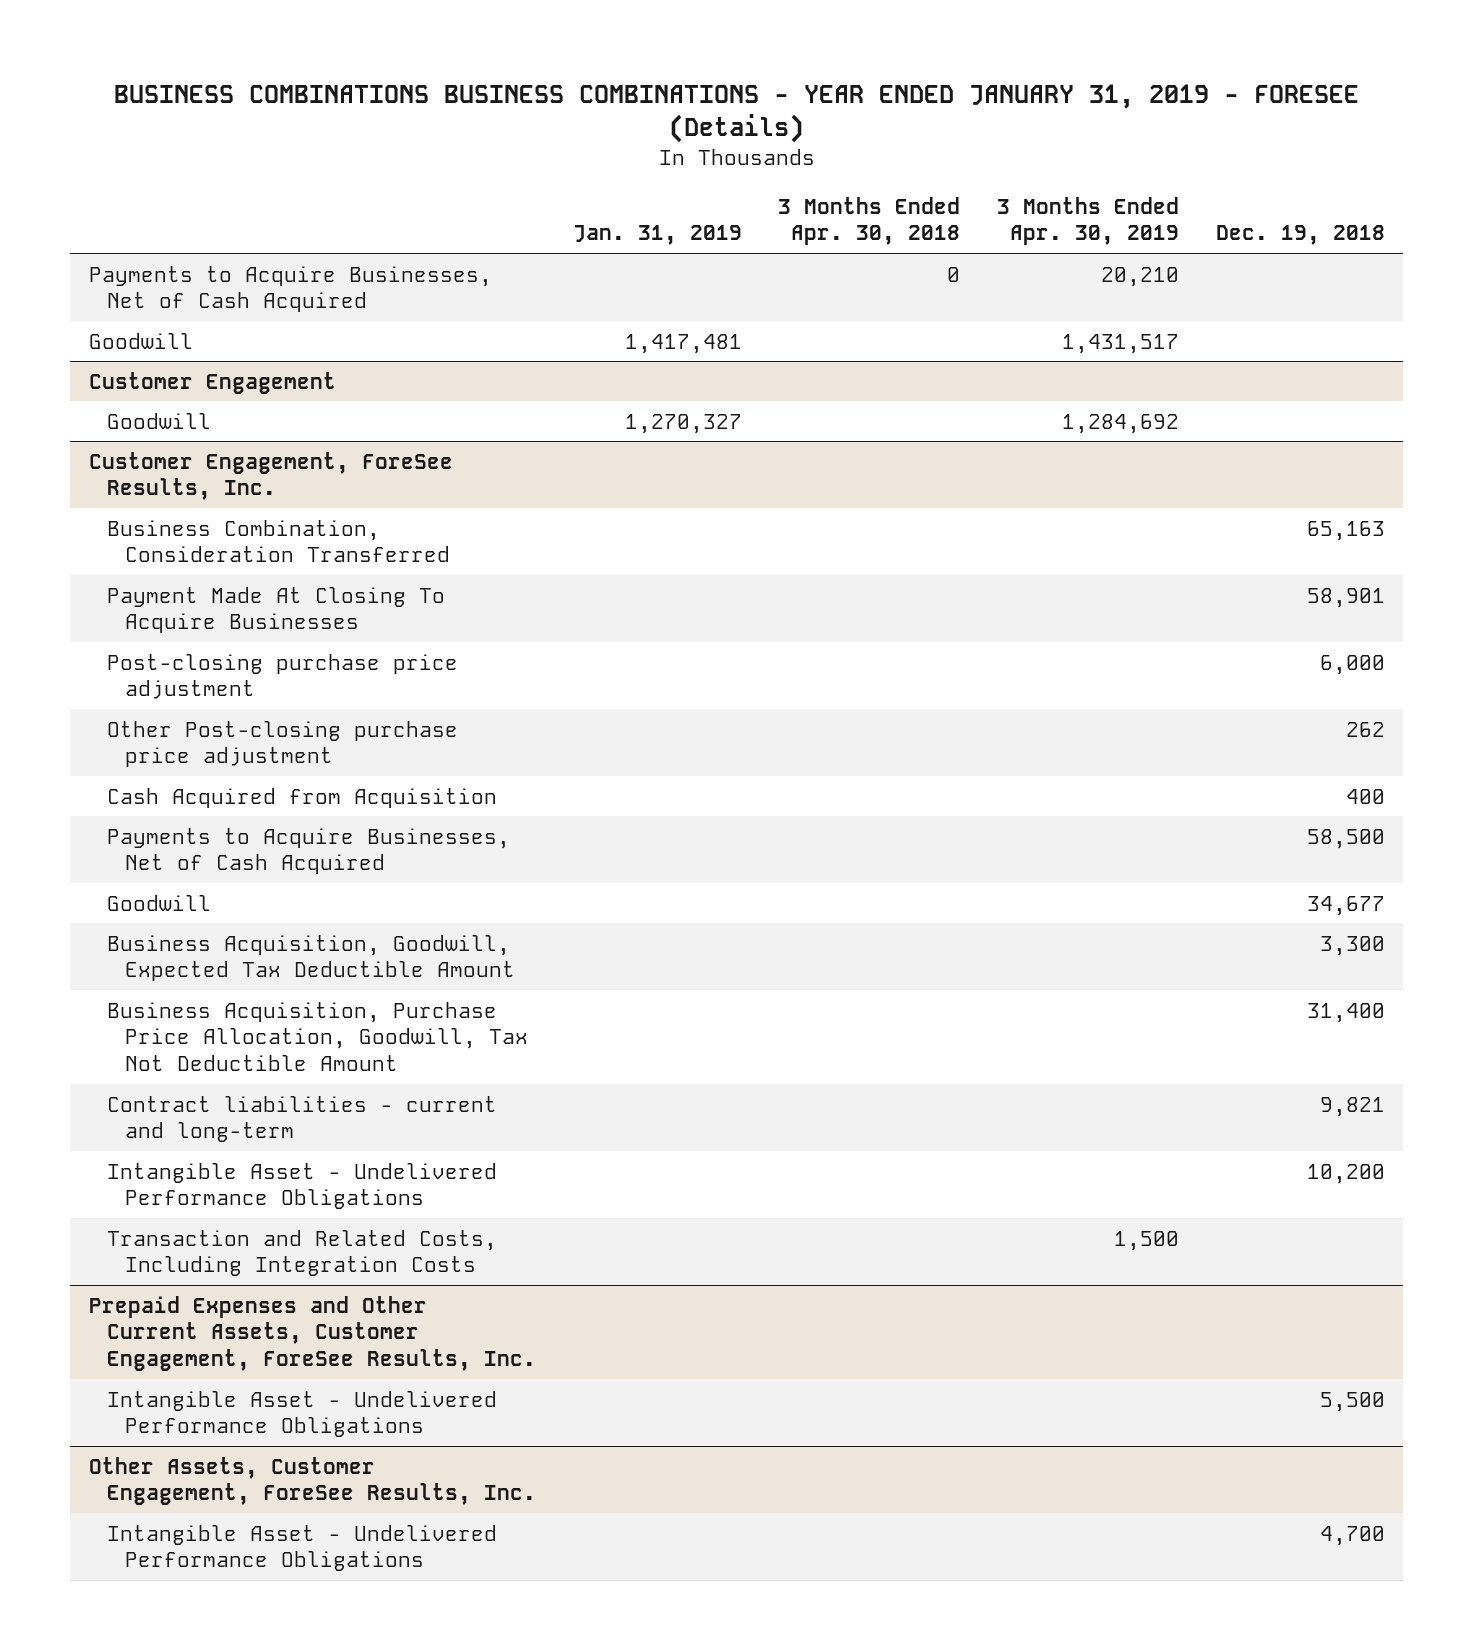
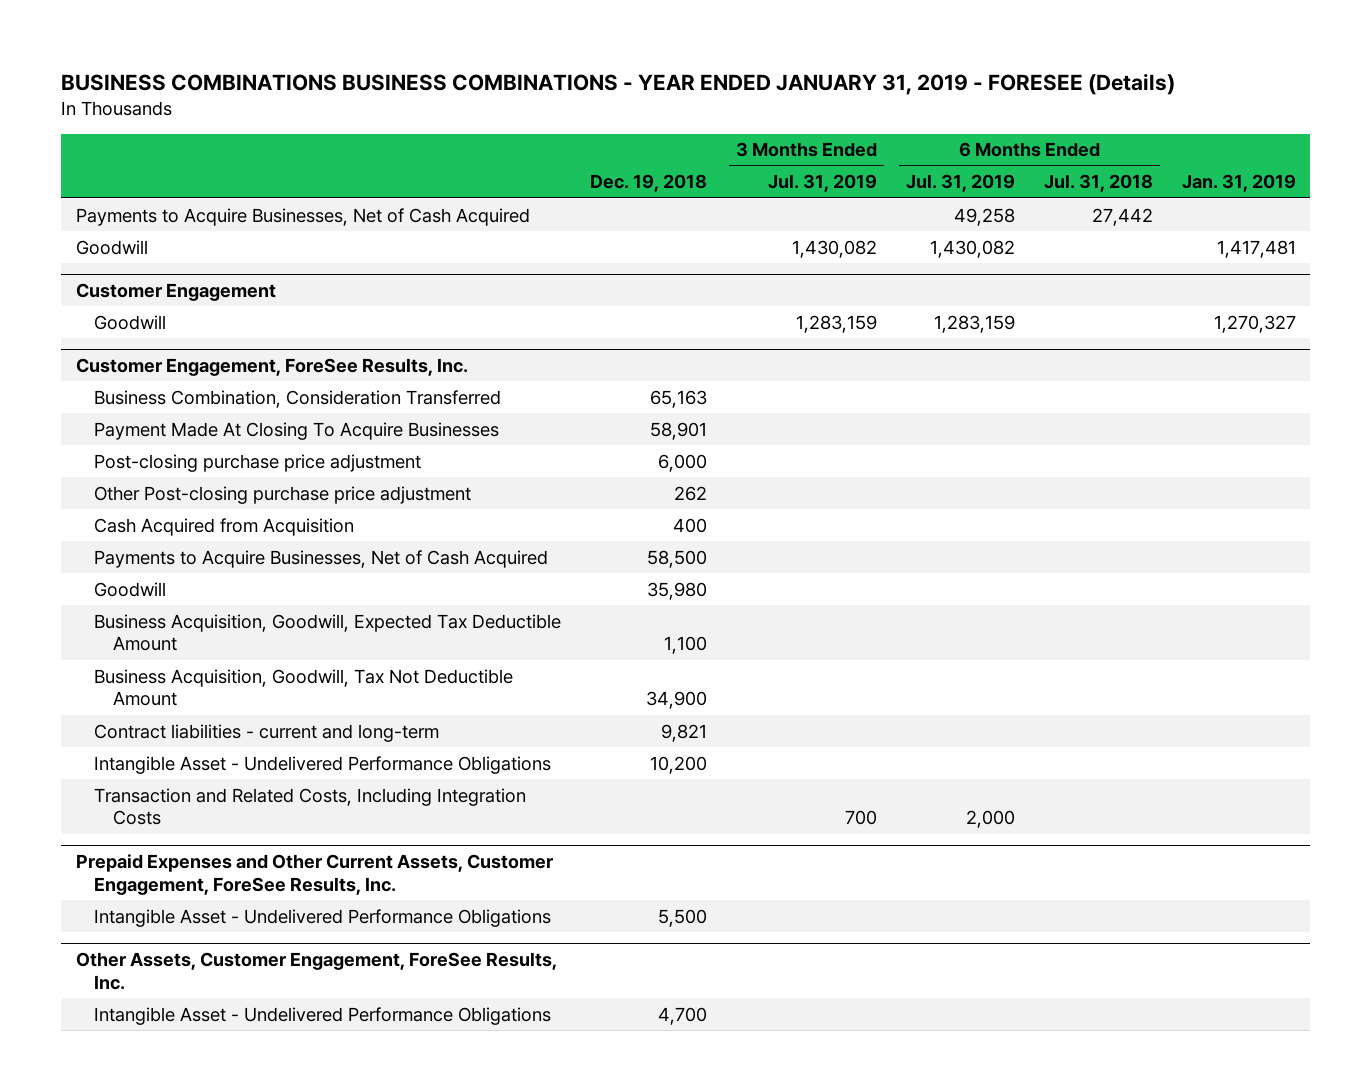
- | Jan. 31, 2019 | 3 Months Ended Apr. 30, 2018 | 3 Months Ended Apr. 30, 2019 | Dec. 19, 2018
+ | Dec. 19, 2018 | 3 Months Ended Jul. 31, 2019 | 6 Months Ended Jul. 31, 2019 | 6 Months Ended Jul. 31, 2018 | Jan. 31, 2019
@ Customer Engagement, ForeSee Results, Inc.
- Goodwill | | | | 34,677
- Business Acquisition, Goodwill, Expected Tax Deductible Amount | | | | 3,300
- Business Acquisition, Purchase Price Allocation, Goodwill, Tax Not Deductible Amount | | | | 31,400
+ Goodwill | 35,980 | | | |
+ Business Acquisition, Goodwill, Expected Tax Deductible Amount | 1,100 | | | |
+ Business Acquisition, Goodwill, Tax Not Deductible Amount | 34,900 | | | |

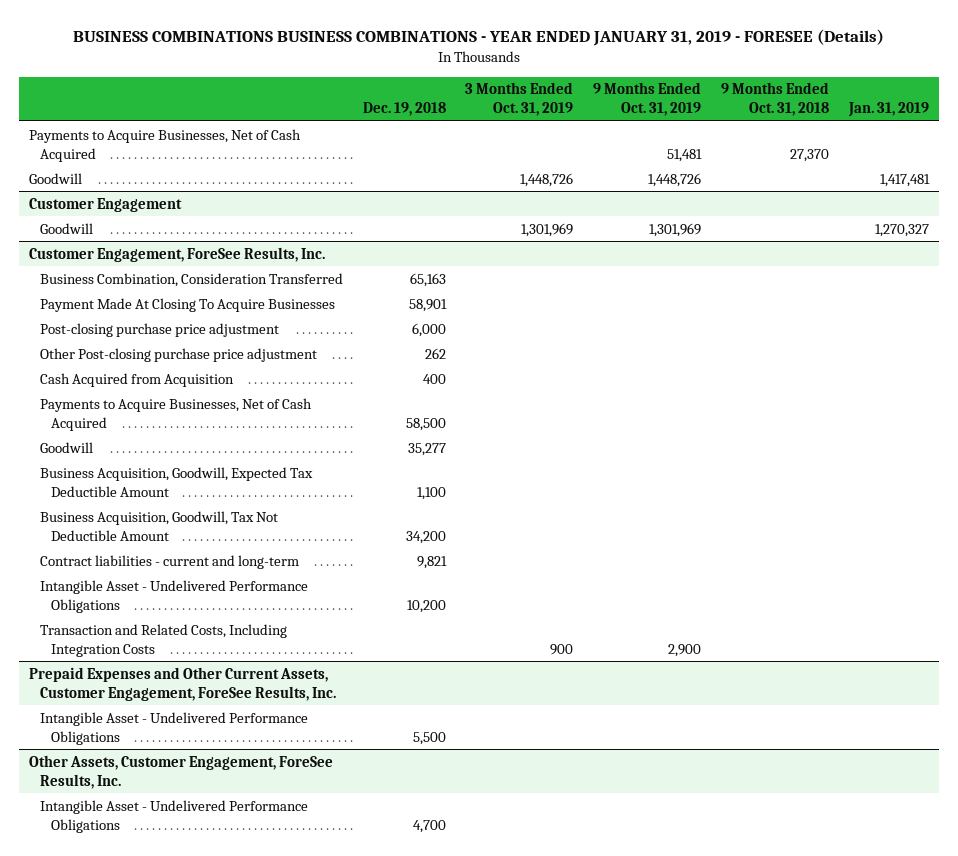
- | Dec. 19, 2018 | 3 Months Ended Jul. 31, 2019 | 6 Months Ended Jul. 31, 2019 | 6 Months Ended Jul. 31, 2018 | Jan. 31, 2019
+ | Dec. 19, 2018 | 3 Months Ended Oct. 31, 2019 | 9 Months Ended Oct. 31, 2019 | 9 Months Ended Oct. 31, 2018 | Jan. 31, 2019
@ Customer Engagement, ForeSee Results, Inc.
- Goodwill | 35,980 | | | |
+ Goodwill | 35,277 | | | |
- Business Acquisition, Goodwill, Tax Not Deductible Amount | 34,900 | | | |
+ Business Acquisition, Goodwill, Tax Not Deductible Amount | 34,200 | | | |

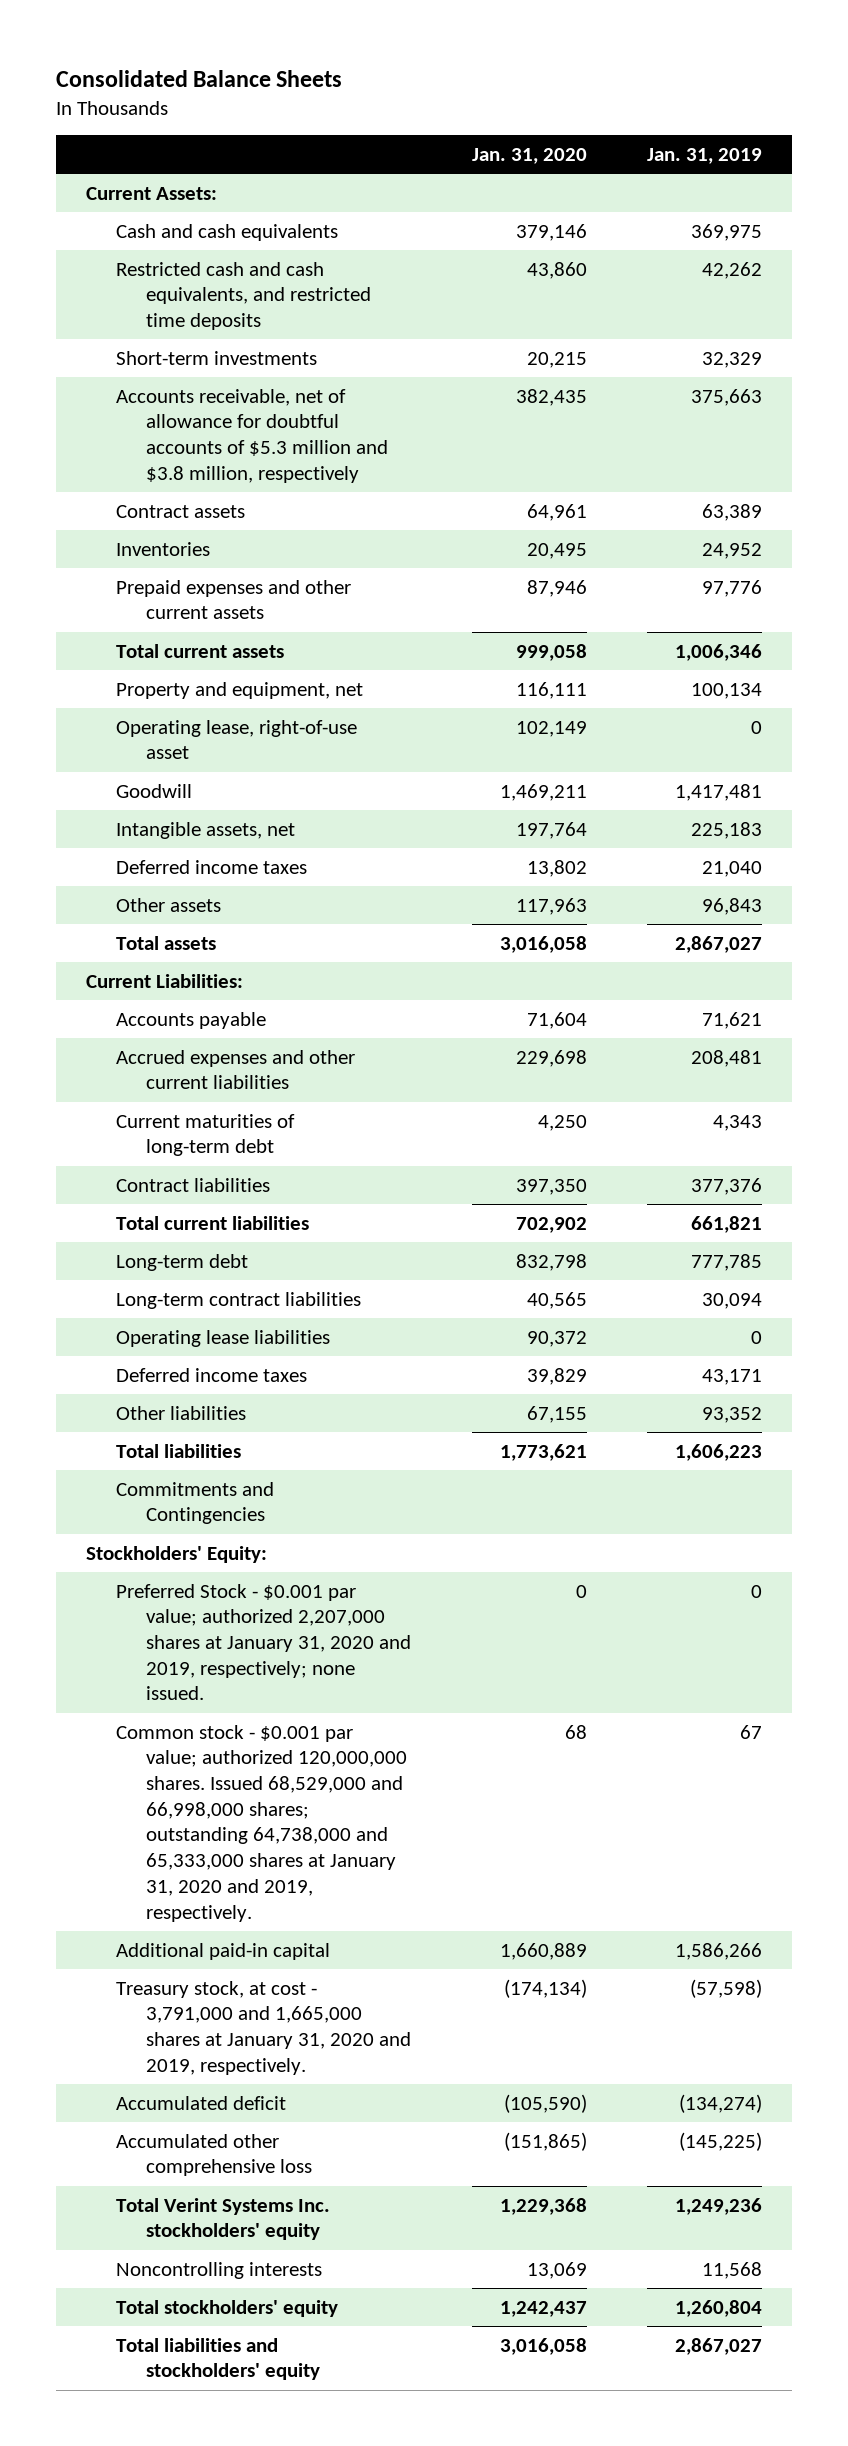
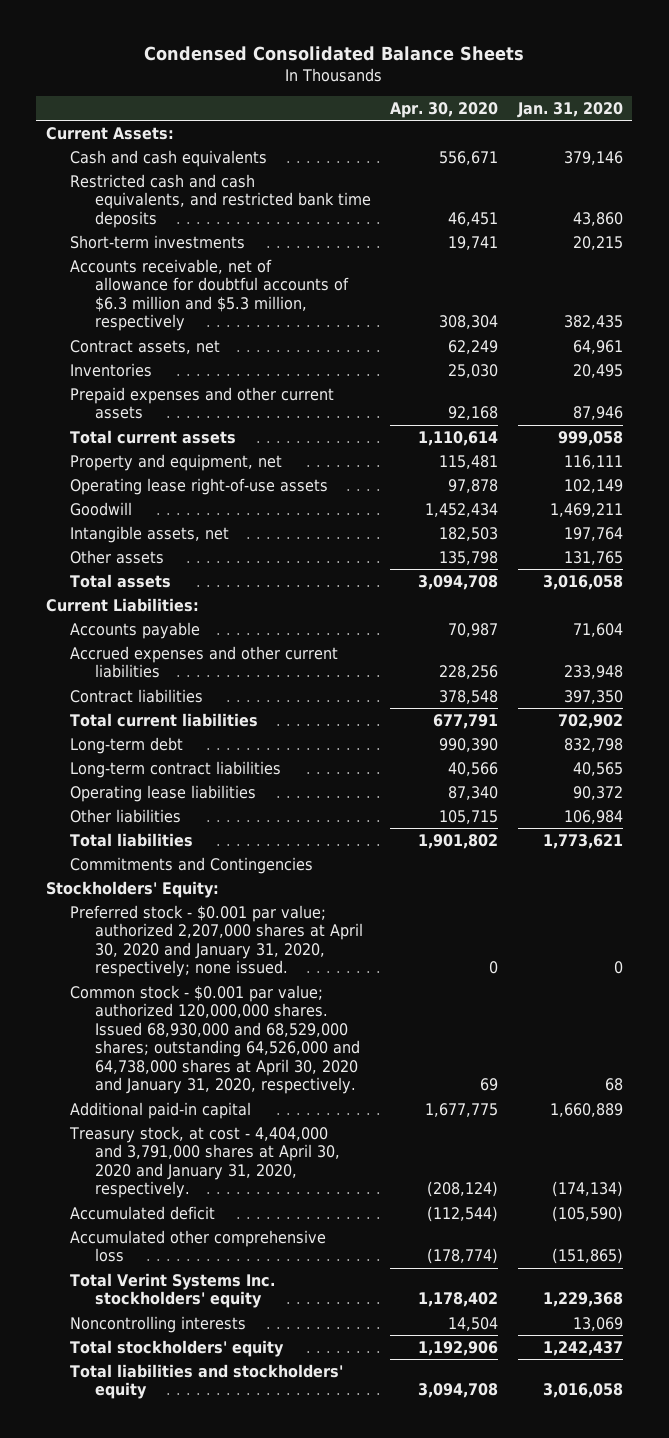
- Consolidated Balance Sheets
+ Condensed Consolidated Balance Sheets
- | Jan. 31, 2020 | Jan. 31, 2019
+ | Apr. 30, 2020 | Jan. 31, 2020
- Restricted cash and cash equivalents, and restricted time deposits | 43,860 | 42,262
+ Restricted cash and cash equivalents, and restricted bank time deposits | 46,451 | 43,860
- Accounts receivable, net of allowance for doubtful accounts of $5.3 million and $3.8 million, respectively | 382,435 | 375,663
- Contract assets | 64,961 | 63,389
+ Accounts receivable, net of allowance for doubtful accounts of $6.3 million and $5.3 million, respectively | 308,304 | 382,435
+ Contract assets, net | 62,249 | 64,961
- Operating lease, right-of-use asset | 102,149 | 0
+ Operating lease right-of-use assets | 97,878 | 102,149
- Deferred income taxes | 13,802 | 21,040
- Other assets | 117,963 | 96,843
+ Other assets | 135,798 | 131,765
- Accrued expenses and other current liabilities | 229,698 | 208,481
- Current maturities of long-term debt | 4,250 | 4,343
+ Accrued expenses and other current liabilities | 228,256 | 233,948
- Deferred income taxes | 39,829 | 43,171
- Other liabilities | 67,155 | 93,352
+ Other liabilities | 105,715 | 106,984
- Preferred Stock - $0.001 par value; authorized 2,207,000 shares at January 31, 2020 and 2019, respectively; none issued. | 0 | 0
- Common stock - $0.001 par value; authorized 120,000,000 shares. Issued 68,529,000 and 66,998,000 shares; outstanding 64,738,000 and 65,333,000 shares at January 31, 2020 and 2019, respectively. | 68 | 67
+ Preferred stock - $0.001 par value; authorized 2,207,000 shares at April 30, 2020 and January 31, 2020, respectively; none issued. | 0 | 0
+ Common stock - $0.001 par value; authorized 120,000,000 shares. Issued 68,930,000 and 68,529,000 shares; outstanding 64,526,000 and 64,738,000 shares at April 30, 2020 and January 31, 2020, respectively. | 69 | 68
- Treasury stock, at cost - 3,791,000 and 1,665,000 shares at January 31, 2020 and 2019, respectively. | (174,134) | (57,598)
+ Treasury stock, at cost - 4,404,000 and 3,791,000 shares at April 30, 2020 and January 31, 2020, respectively. | (208,124) | (174,134)

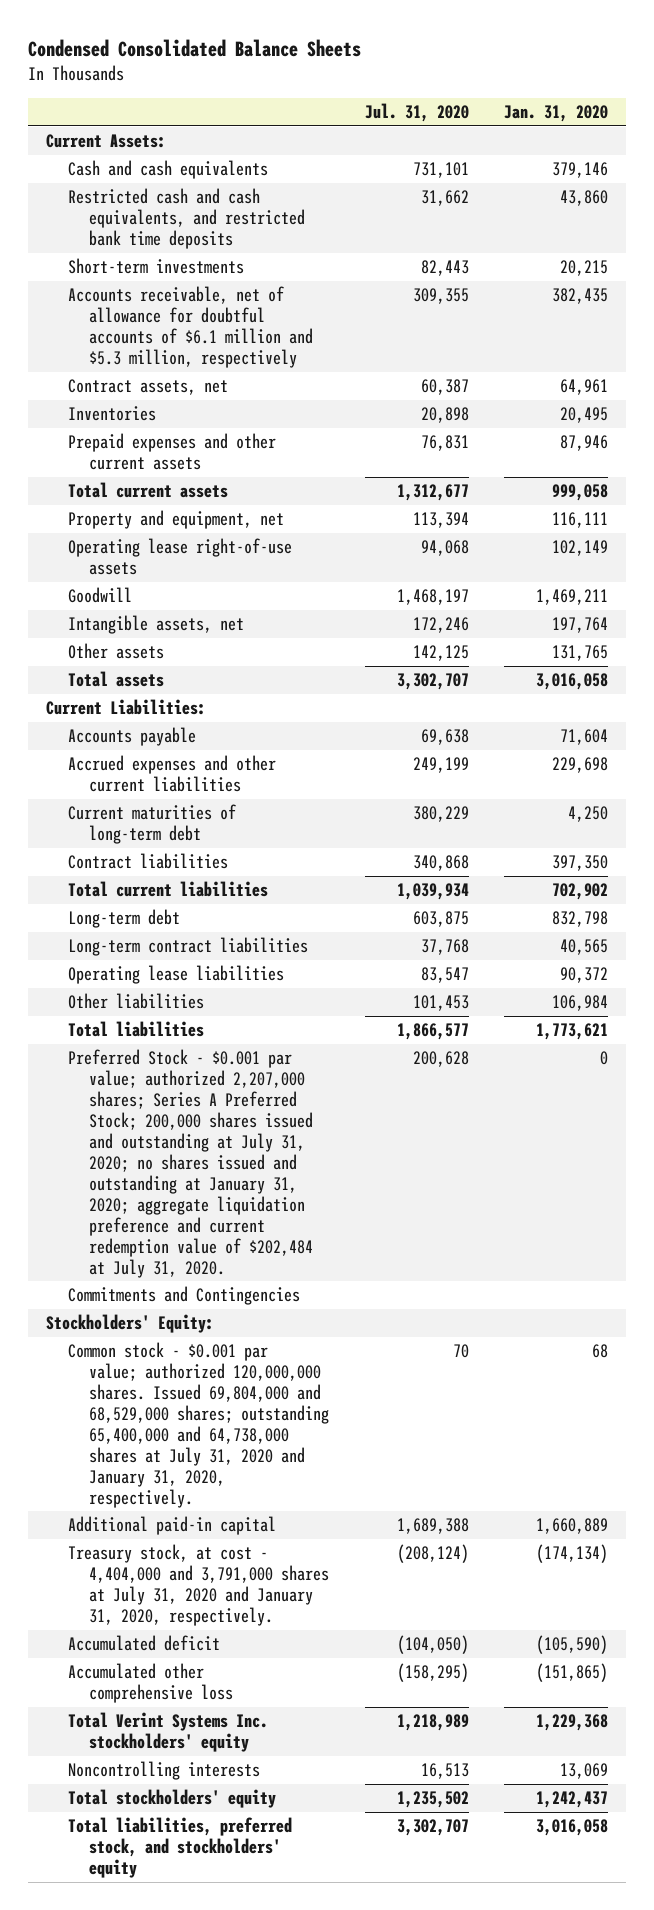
- | Apr. 30, 2020 | Jan. 31, 2020
+ | Jul. 31, 2020 | Jan. 31, 2020
- Accounts receivable, net of allowance for doubtful accounts of $6.3 million and $5.3 million, respectively | 308,304 | 382,435
+ Accounts receivable, net of allowance for doubtful accounts of $6.1 million and $5.3 million, respectively | 309,355 | 382,435
- Accrued expenses and other current liabilities | 228,256 | 233,948
+ Accrued expenses and other current liabilities | 249,199 | 229,698
+ Current maturities of long-term debt | 380,229 | 4,250
+ Preferred Stock - $0.001 par value; authorized 2,207,000 shares; Series A Preferred Stock; 200,000 shares issued and outstanding at July 31, 2020; no shares issued and outstanding at January 31, 2020; aggregate liquidation preference and current redemption value of $202,484 at July 31, 2020. | 200,628 | 0
- Preferred stock - $0.001 par value; authorized 2,207,000 shares at April 30, 2020 and January 31, 2020, respectively; none issued. | 0 | 0
- Common stock - $0.001 par value; authorized 120,000,000 shares. Issued 68,930,000 and 68,529,000 shares; outstanding 64,526,000 and 64,738,000 shares at April 30, 2020 and January 31, 2020, respectively. | 69 | 68
+ Common stock - $0.001 par value; authorized 120,000,000 shares. Issued 69,804,000 and 68,529,000 shares; outstanding 65,400,000 and 64,738,000 shares at July 31, 2020 and January 31, 2020, respectively. | 70 | 68
- Treasury stock, at cost - 4,404,000 and 3,791,000 shares at April 30, 2020 and January 31, 2020, respectively. | (208,124) | (174,134)
+ Treasury stock, at cost - 4,404,000 and 3,791,000 shares at July 31, 2020 and January 31, 2020, respectively. | (208,124) | (174,134)
- Total liabilities and stockholders' equity | 3,094,708 | 3,016,058
+ Total liabilities, preferred stock, and stockholders' equity | 3,302,707 | 3,016,058

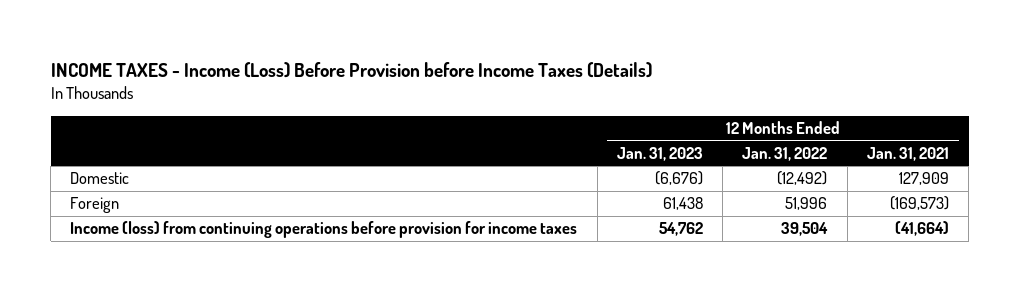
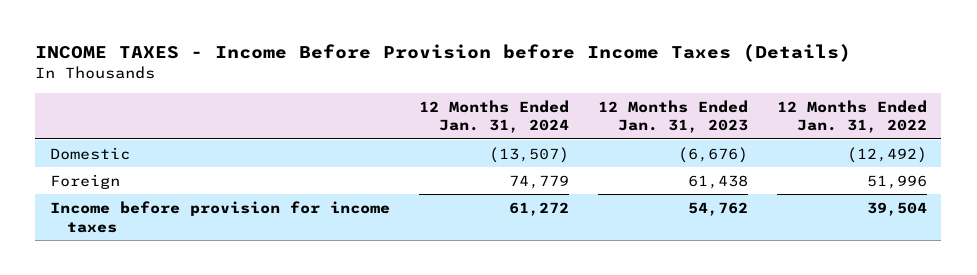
- INCOME TAXES - Income (Loss) Before Provision before Income Taxes (Details)
+ INCOME TAXES - Income Before Provision before Income Taxes (Details)
- | 12 Months Ended Jan. 31, 2023 | 12 Months Ended Jan. 31, 2022 | 12 Months Ended Jan. 31, 2021
+ | 12 Months Ended Jan. 31, 2024 | 12 Months Ended Jan. 31, 2023 | 12 Months Ended Jan. 31, 2022
- Income (loss) from continuing operations before provision for income taxes | 54,762 | 39,504 | (41,664)
+ Income before provision for income taxes | 61,272 | 54,762 | 39,504

